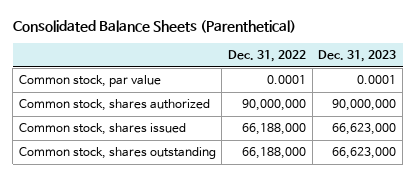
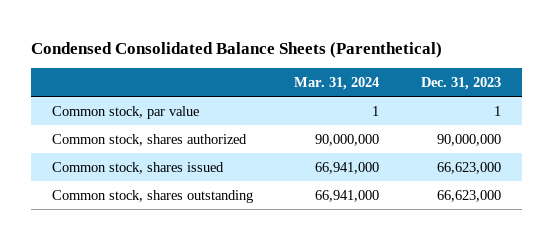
- Consolidated Balance Sheets (Parenthetical)
+ Condensed Consolidated Balance Sheets (Parenthetical)
- | Dec. 31, 2022 | Dec. 31, 2023
+ | Mar. 31, 2024 | Dec. 31, 2023
- Common stock, par value | 0.0001 | 0.0001
+ Common stock, par value | 1 | 1

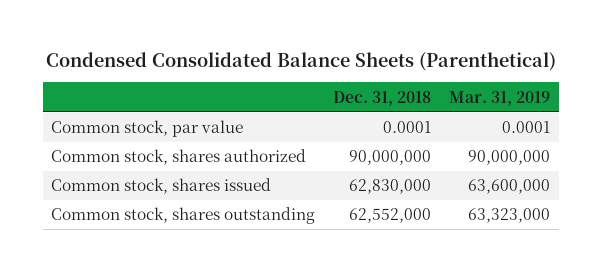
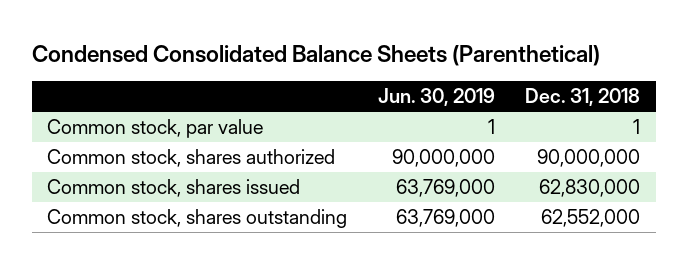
- | Dec. 31, 2018 | Mar. 31, 2019
+ | Jun. 30, 2019 | Dec. 31, 2018
- Common stock, par value | 0.0001 | 0.0001
+ Common stock, par value | 1 | 1

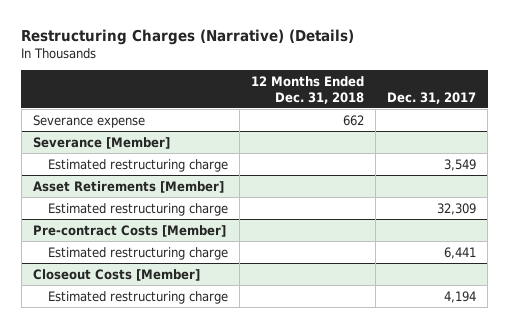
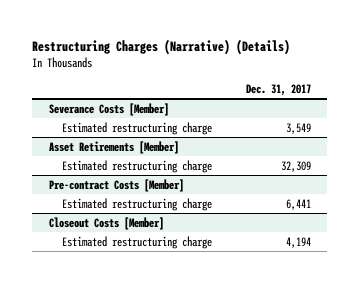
- | 12 Months Ended Dec. 31, 2018 | Dec. 31, 2017
+ | Dec. 31, 2017
- Severance expense | 662 |
- Severance [Member]
+ Severance Costs [Member]

